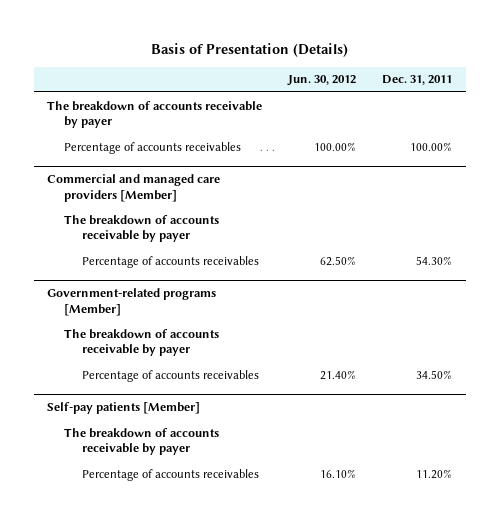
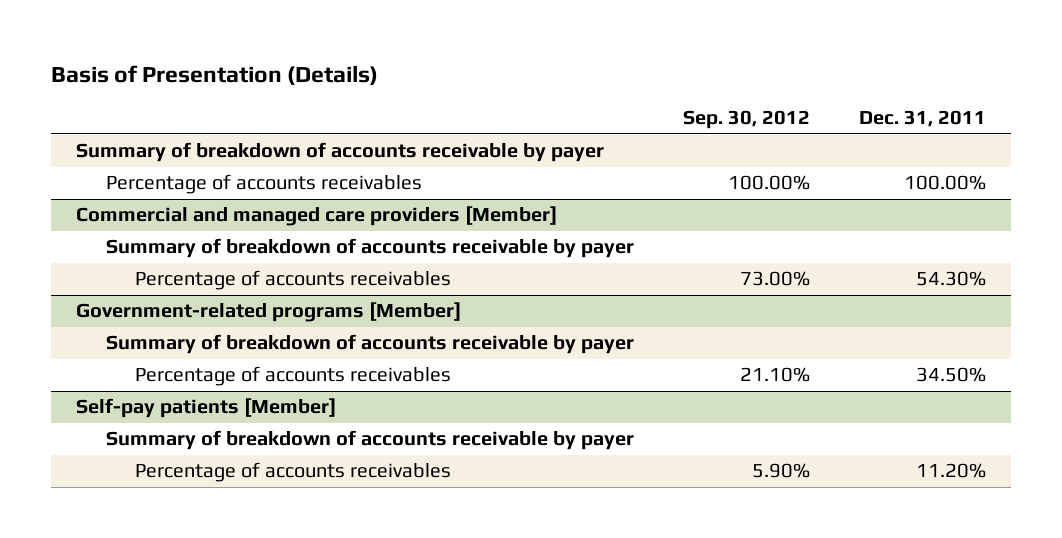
- | Jun. 30, 2012 | Dec. 31, 2011
+ | Sep. 30, 2012 | Dec. 31, 2011
- The breakdown of accounts receivable by payer
+ Summary of breakdown of accounts receivable by payer
@ Commercial and managed care providers [Member]
- The breakdown of accounts receivable by payer
+ Summary of breakdown of accounts receivable by payer
@ Government-related programs [Member]
- The breakdown of accounts receivable by payer
+ Summary of breakdown of accounts receivable by payer
@ Self-pay patients [Member]
- The breakdown of accounts receivable by payer
+ Summary of breakdown of accounts receivable by payer

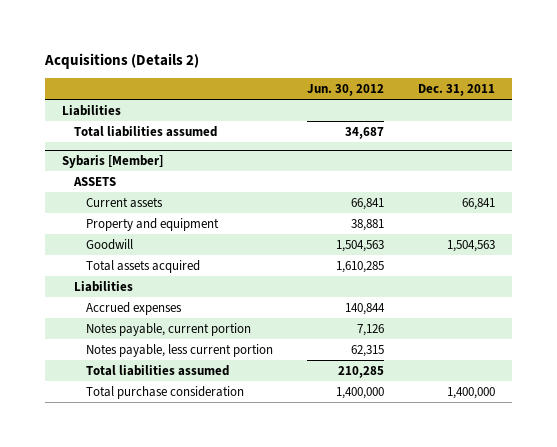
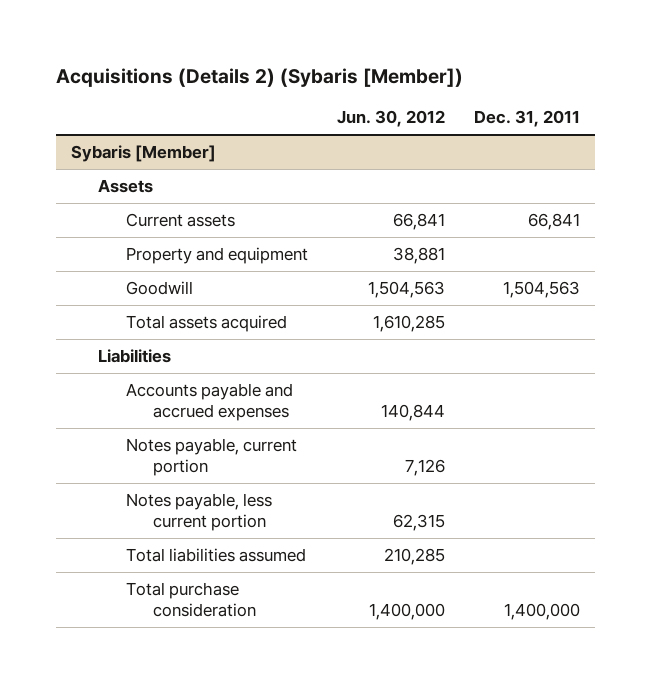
- Acquisitions (Details 2)
+ Acquisitions (Details 2) (Sybaris [Member])
- Liabilities
- Total liabilities assumed | 34,687 |
@ Sybaris [Member]
- ASSETS
+ Assets
- Accrued expenses | 140,844 |
+ Accounts payable and accrued expenses | 140,844 |

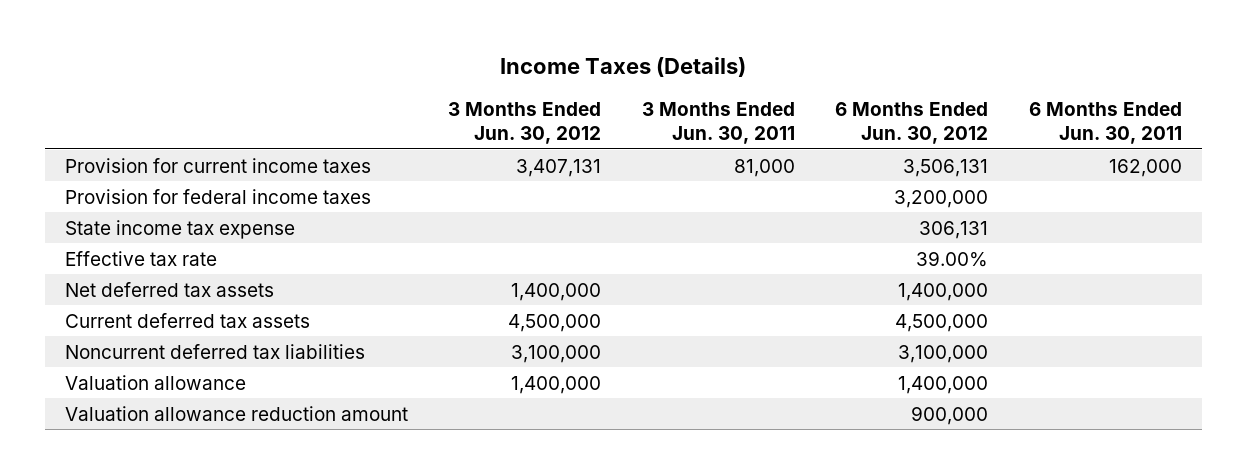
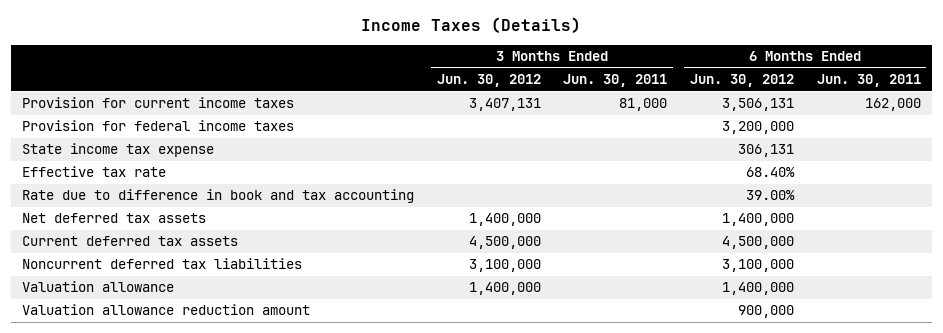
- Effective tax rate | | | 39.00% |
+ Effective tax rate | | | 68.40% |
+ Rate due to difference in book and tax accounting | | | 39.00% |

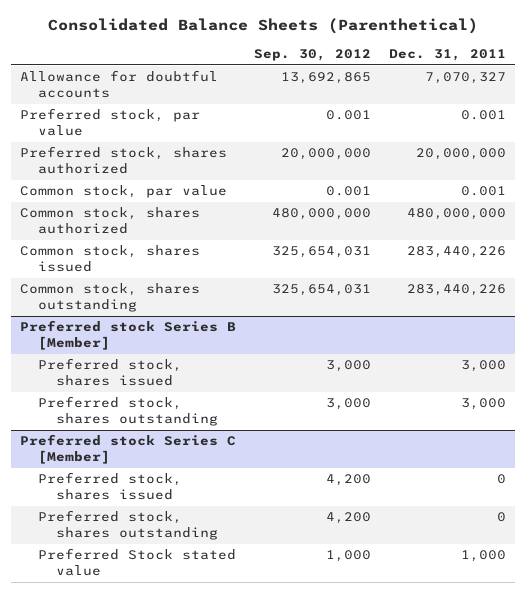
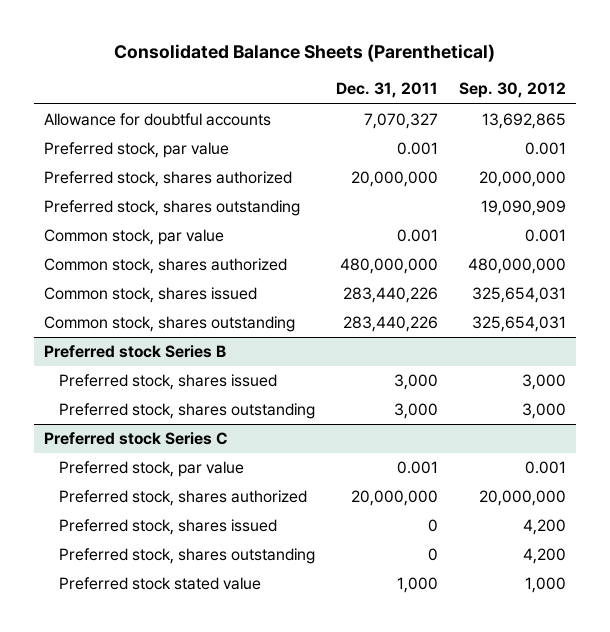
- | Sep. 30, 2012 | Dec. 31, 2011
+ | Dec. 31, 2011 | Sep. 30, 2012
+ Preferred stock, shares outstanding | | 19,090,909
- Preferred stock Series B [Member]
+ Preferred stock Series B
- Preferred stock Series C [Member]
+ Preferred stock Series C
+ Preferred stock, par value | 0.001 | 0.001
+ Preferred stock, shares authorized | 20,000,000 | 20,000,000
- Preferred Stock stated value | 1,000 | 1,000
+ Preferred stock stated value | 1,000 | 1,000

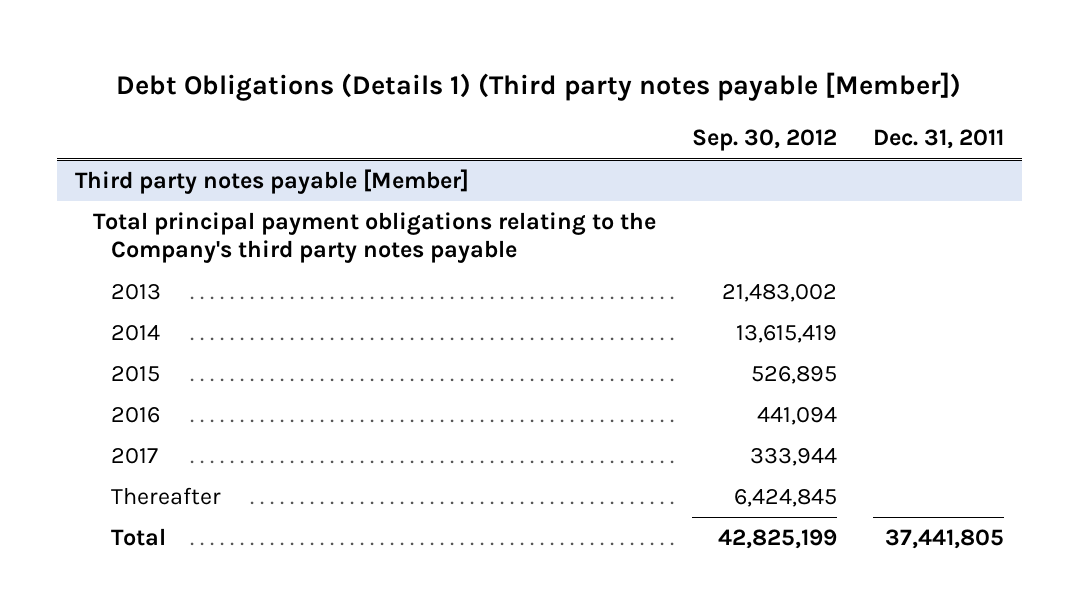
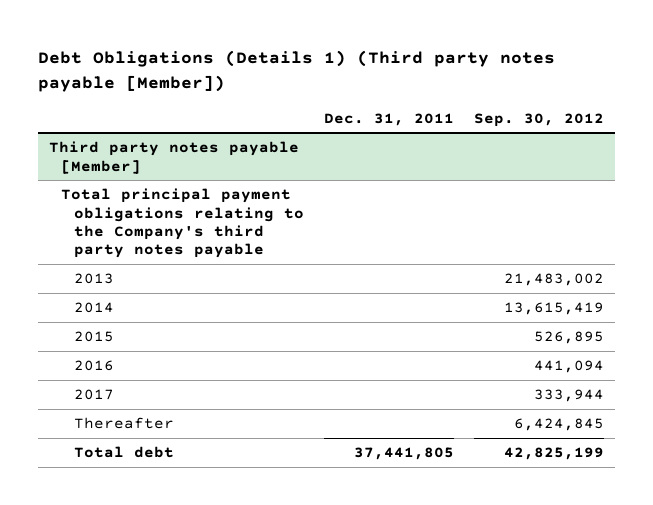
- | Sep. 30, 2012 | Dec. 31, 2011
+ | Dec. 31, 2011 | Sep. 30, 2012
@ Third party notes payable [Member]
- Total | 42,825,199 | 37,441,805
+ Total debt | 37,441,805 | 42,825,199

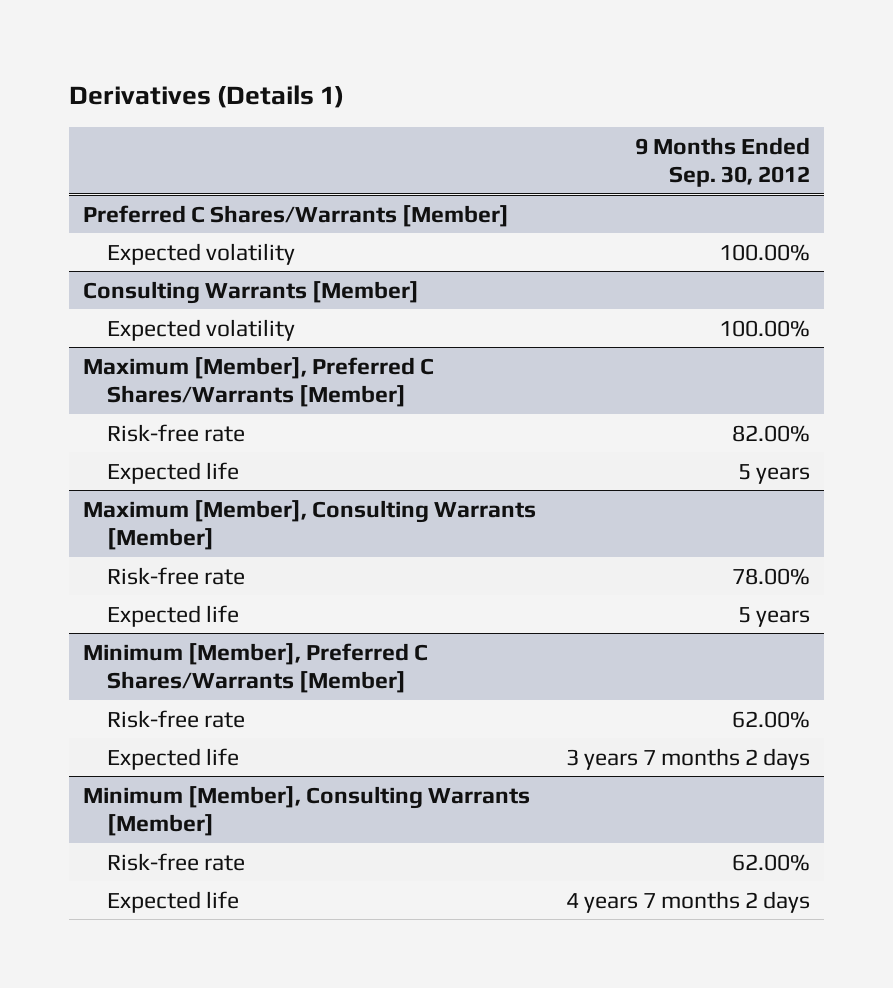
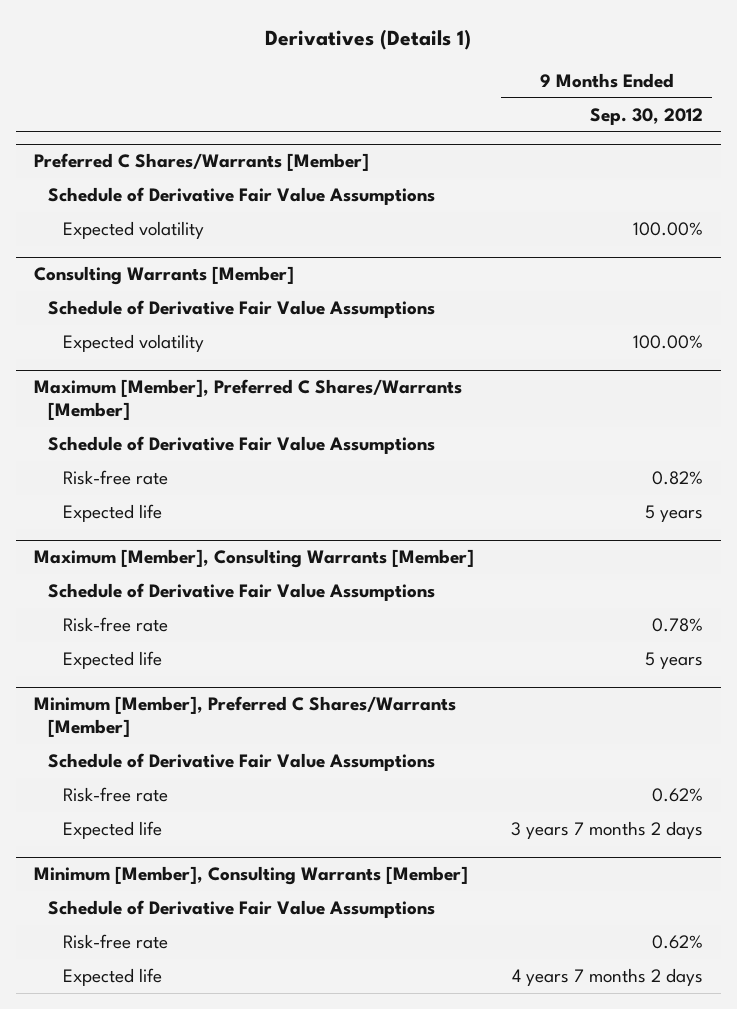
@ Preferred C Shares/Warrants [Member]
+ Schedule of Derivative Fair Value Assumptions
@ Consulting Warrants [Member]
+ Schedule of Derivative Fair Value Assumptions
@ Maximum [Member], Preferred C Shares/Warrants [Member]
- Risk-free rate | 82.00%
+ Schedule of Derivative Fair Value Assumptions
+ Risk-free rate | 0.82%
@ Maximum [Member], Consulting Warrants [Member]
- Risk-free rate | 78.00%
+ Schedule of Derivative Fair Value Assumptions
+ Risk-free rate | 0.78%
@ Minimum [Member], Preferred C Shares/Warrants [Member]
- Risk-free rate | 62.00%
+ Schedule of Derivative Fair Value Assumptions
+ Risk-free rate | 0.62%
@ Minimum [Member], Consulting Warrants [Member]
- Risk-free rate | 62.00%
+ Schedule of Derivative Fair Value Assumptions
+ Risk-free rate | 0.62%

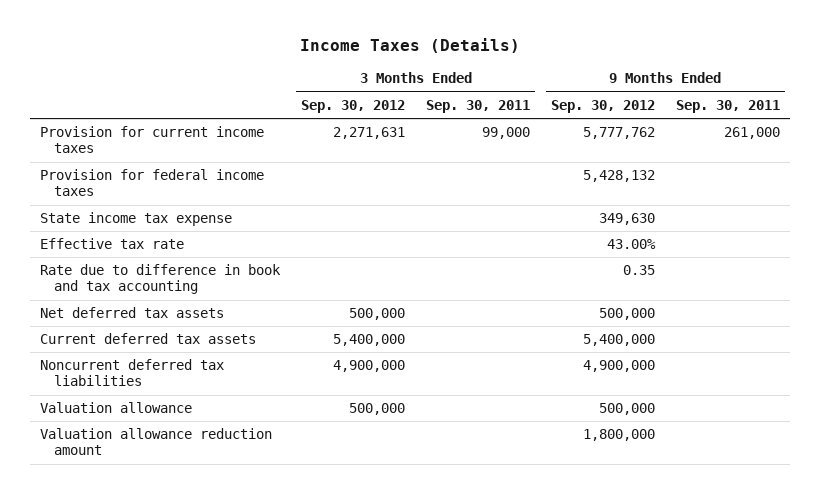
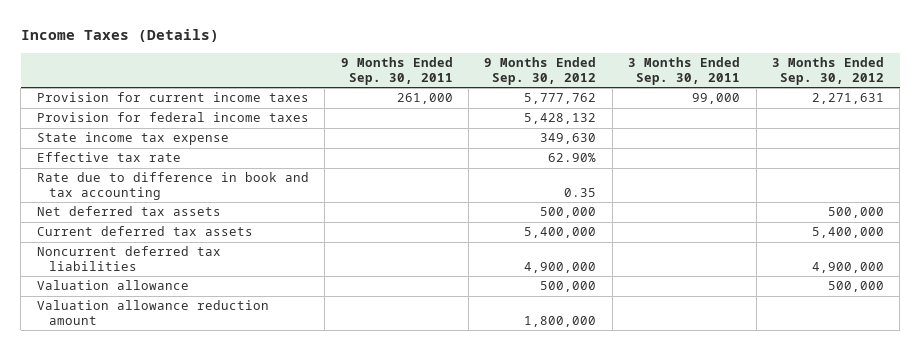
- | 3 Months Ended Sep. 30, 2012 | 3 Months Ended Sep. 30, 2011 | 9 Months Ended Sep. 30, 2012 | 9 Months Ended Sep. 30, 2011
+ | 9 Months Ended Sep. 30, 2011 | 9 Months Ended Sep. 30, 2012 | 3 Months Ended Sep. 30, 2011 | 3 Months Ended Sep. 30, 2012
- Effective tax rate | | | 43.00% |
+ Effective tax rate | | 62.90% | |

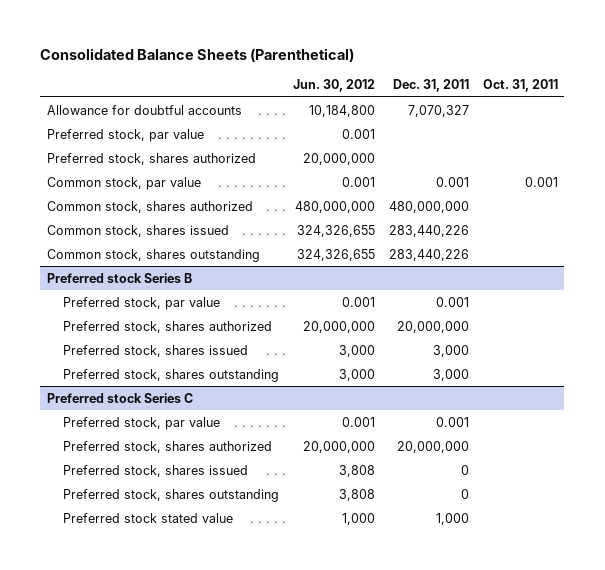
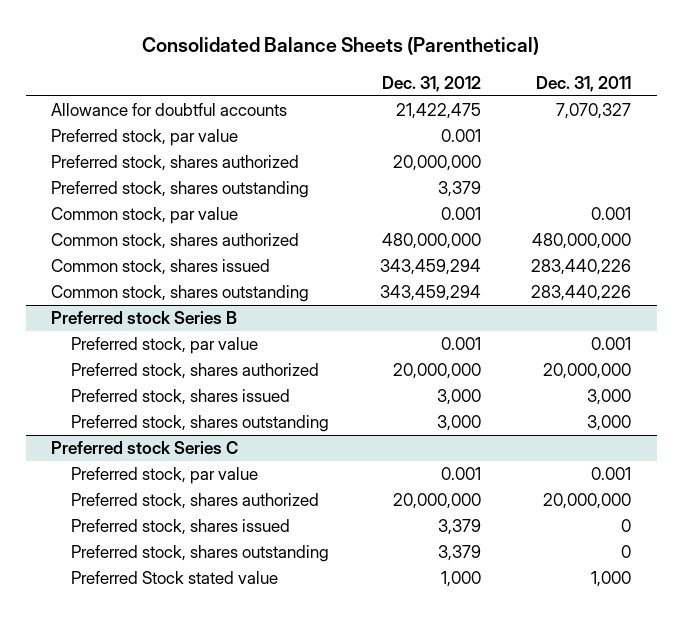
- | Jun. 30, 2012 | Dec. 31, 2011 | Oct. 31, 2011
+ | Dec. 31, 2012 | Dec. 31, 2011
+ Preferred stock, shares outstanding | 3,379 |
@ Preferred stock Series C
- Preferred stock stated value | 1,000 | 1,000 |
+ Preferred Stock stated value | 1,000 | 1,000

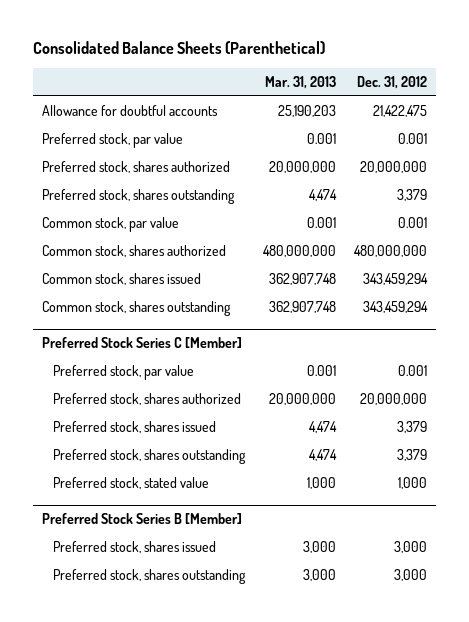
- | Dec. 31, 2012 | Dec. 31, 2011
+ | Mar. 31, 2013 | Dec. 31, 2012
- Preferred stock Series B
- Preferred stock, par value | 0.001 | 0.001
- Preferred stock, shares authorized | 20,000,000 | 20,000,000
- Preferred stock, shares issued | 3,000 | 3,000
- Preferred stock, shares outstanding | 3,000 | 3,000
- Preferred stock Series C
+ Preferred Stock Series C [Member]
- Preferred Stock stated value | 1,000 | 1,000
+ Preferred stock, stated value | 1,000 | 1,000
+ Preferred Stock Series B [Member]
+ Preferred stock, shares issued | 3,000 | 3,000
+ Preferred stock, shares outstanding | 3,000 | 3,000

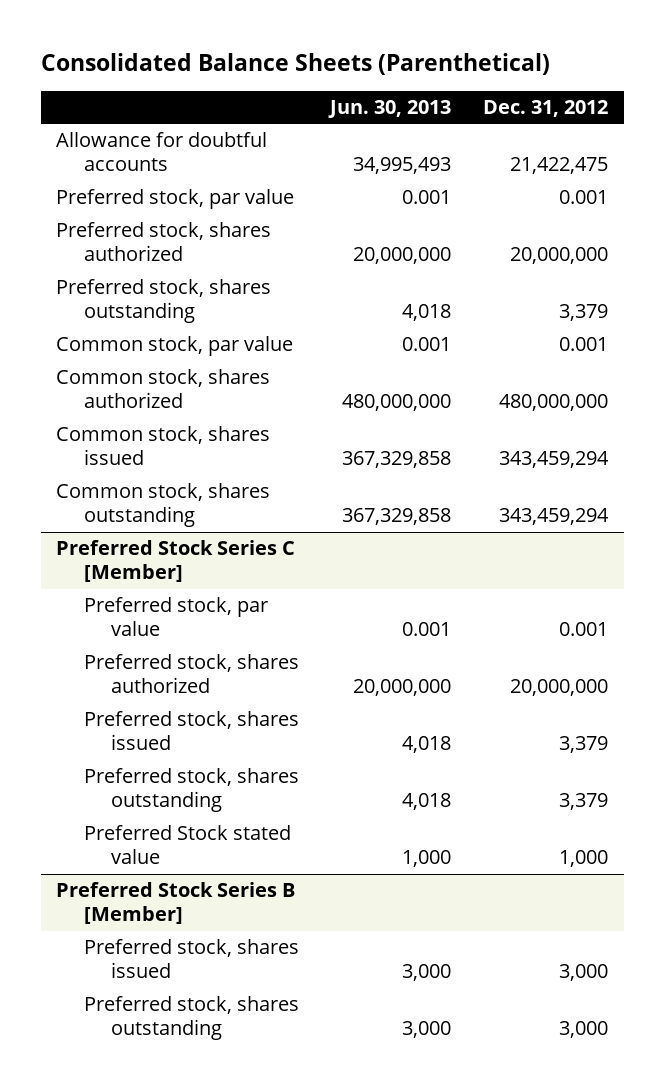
- | Mar. 31, 2013 | Dec. 31, 2012
+ | Jun. 30, 2013 | Dec. 31, 2012
@ Preferred Stock Series C [Member]
- Preferred stock, stated value | 1,000 | 1,000
+ Preferred Stock stated value | 1,000 | 1,000

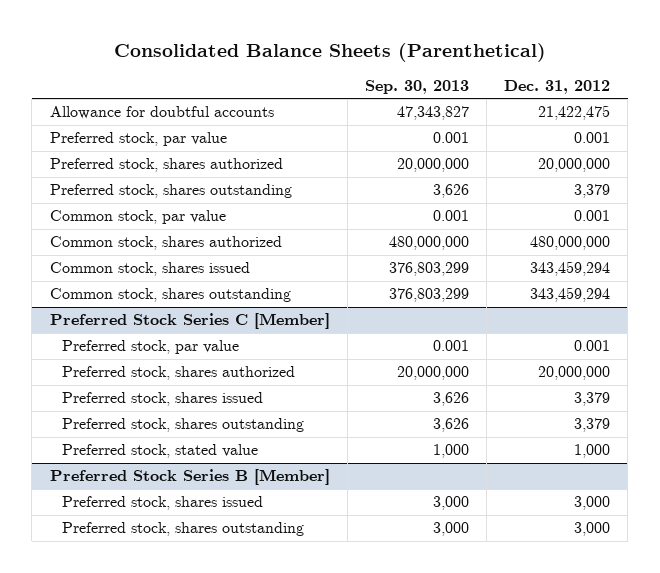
- | Jun. 30, 2013 | Dec. 31, 2012
+ | Sep. 30, 2013 | Dec. 31, 2012
@ Preferred Stock Series C [Member]
- Preferred Stock stated value | 1,000 | 1,000
+ Preferred stock, stated value | 1,000 | 1,000

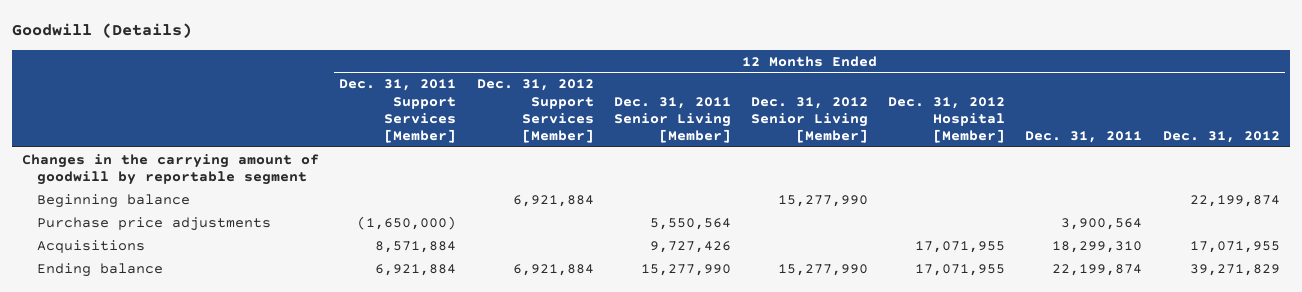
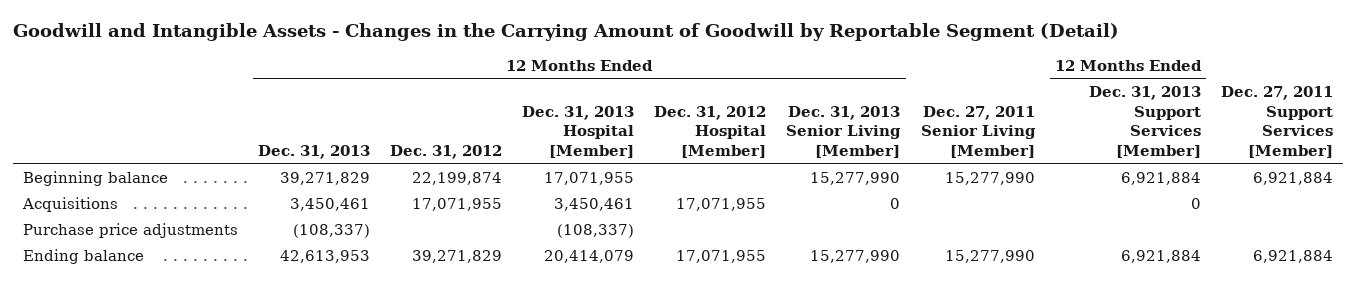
- Goodwill (Details)
+ Goodwill and Intangible Assets - Changes in the Carrying Amount of Goodwill by Reportable Segment (Detail)
- | 12 Months Ended Dec. 31, 2011 Support Services [Member] | 12 Months Ended Dec. 31, 2012 Support Services [Member] | 12 Months Ended Dec. 31, 2011 Senior Living [Member] | 12 Months Ended Dec. 31, 2012 Senior Living [Member] | 12 Months Ended Dec. 31, 2012 Hospital [Member] | 12 Months Ended Dec. 31, 2011 | 12 Months Ended Dec. 31, 2012
+ | 12 Months Ended Dec. 31, 2013 | 12 Months Ended Dec. 31, 2012 | 12 Months Ended Dec. 31, 2013 Hospital [Member] | 12 Months Ended Dec. 31, 2012 Hospital [Member] | 12 Months Ended Dec. 31, 2013 Senior Living [Member] | Dec. 27, 2011 Senior Living [Member] | 12 Months Ended Dec. 31, 2013 Support Services [Member] | Dec. 27, 2011 Support Services [Member]
- Changes in the carrying amount of goodwill by reportable segment
moved down: Purchase price adjustments | (108,337) | | (108,337) | | | | |

